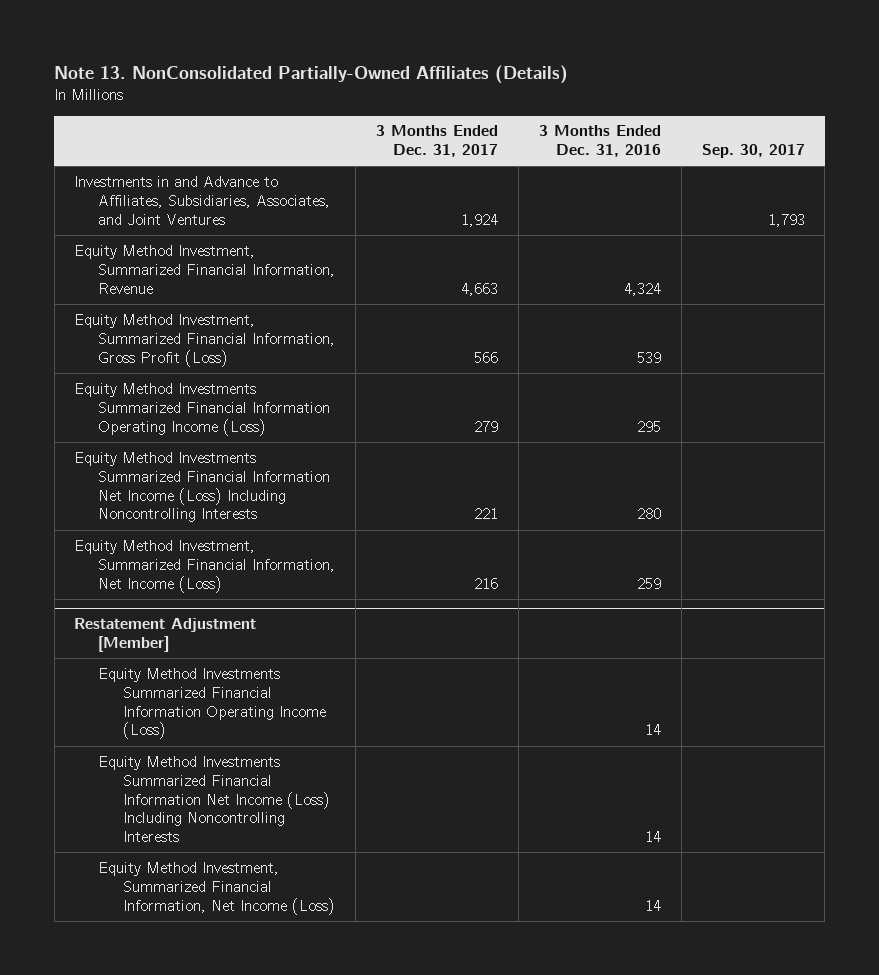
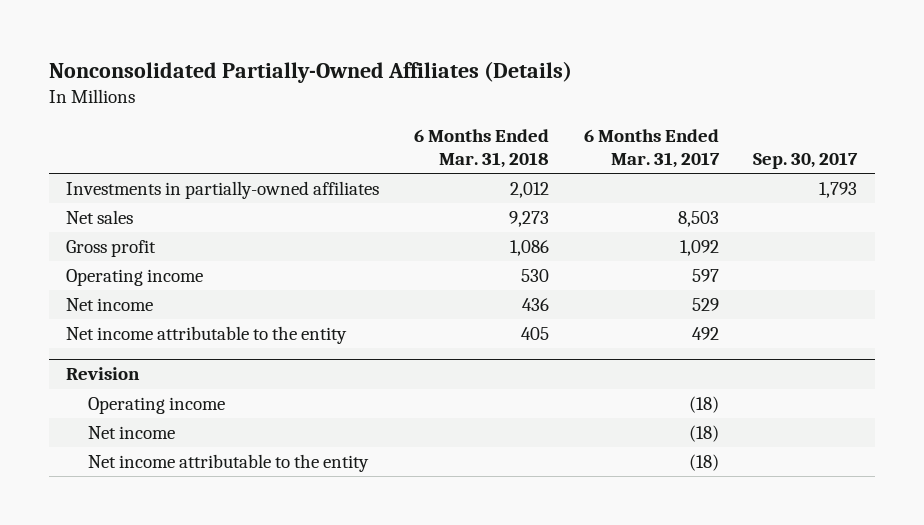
- Note 13. NonConsolidated Partially-Owned Affiliates (Details)
+ Nonconsolidated Partially-Owned Affiliates (Details)
- | 3 Months Ended Dec. 31, 2017 | 3 Months Ended Dec. 31, 2016 | Sep. 30, 2017
+ | 6 Months Ended Mar. 31, 2018 | 6 Months Ended Mar. 31, 2017 | Sep. 30, 2017
- Investments in and Advance to Affiliates, Subsidiaries, Associates, and Joint Ventures | 1,924 | | 1,793
- Equity Method Investment, Summarized Financial Information, Revenue | 4,663 | 4,324 |
- Equity Method Investment, Summarized Financial Information, Gross Profit (Loss) | 566 | 539 |
- Equity Method Investments Summarized Financial Information Operating Income (Loss) | 279 | 295 |
- Equity Method Investments Summarized Financial Information Net Income (Loss) Including Noncontrolling Interests | 221 | 280 |
- Equity Method Investment, Summarized Financial Information, Net Income (Loss) | 216 | 259 |
- Restatement Adjustment [Member]
- Equity Method Investments Summarized Financial Information Operating Income (Loss) | | 14 |
- Equity Method Investments Summarized Financial Information Net Income (Loss) Including Noncontrolling Interests | | 14 |
- Equity Method Investment, Summarized Financial Information, Net Income (Loss) | | 14 |
+ Investments in partially-owned affiliates | 2,012 | | 1,793
+ Net sales | 9,273 | 8,503 |
+ Gross profit | 1,086 | 1,092 |
+ Operating income | 530 | 597 |
+ Net income | 436 | 529 |
+ Net income attributable to the entity | 405 | 492 |
+ Revision
+ Operating income | | (18) |
+ Net income | | (18) |
+ Net income attributable to the entity | | (18) |

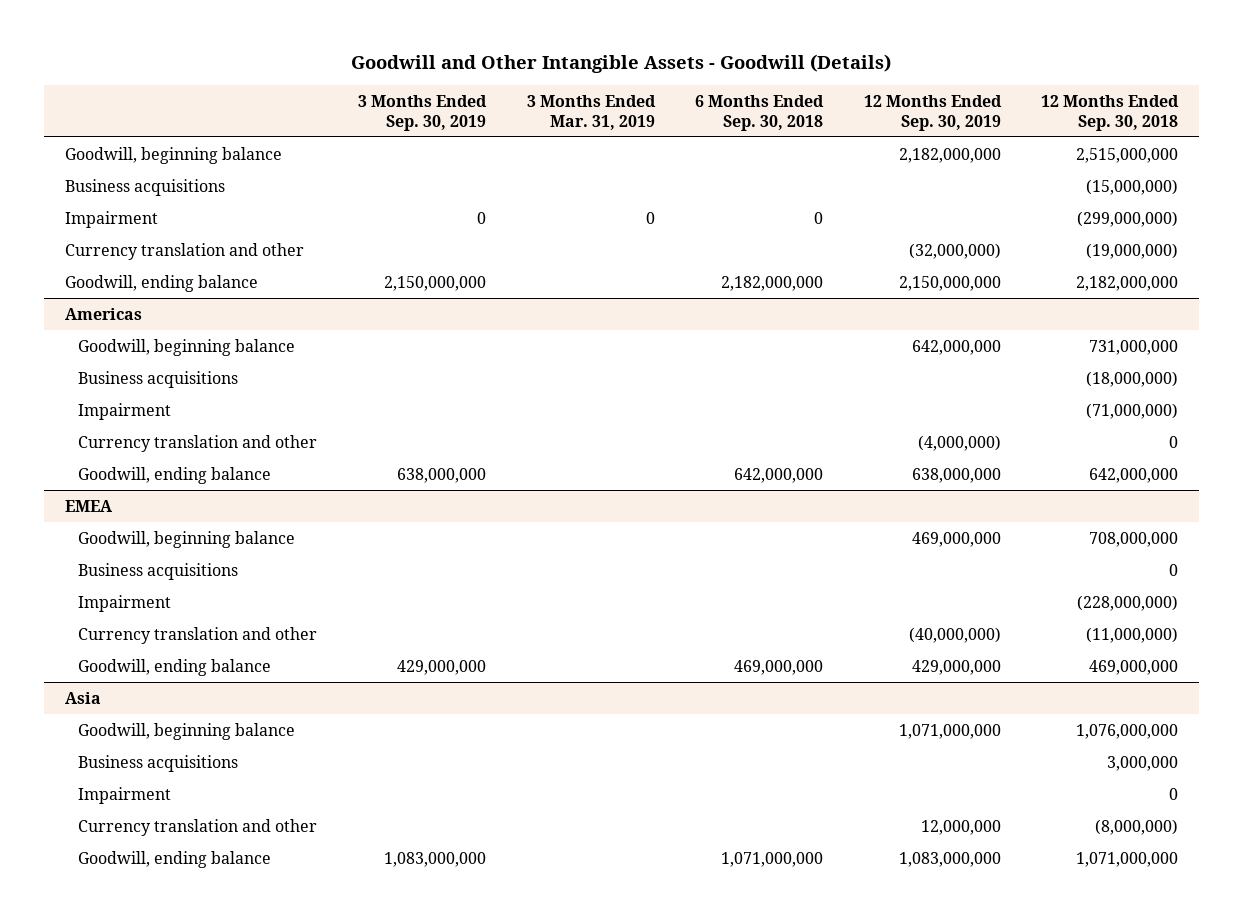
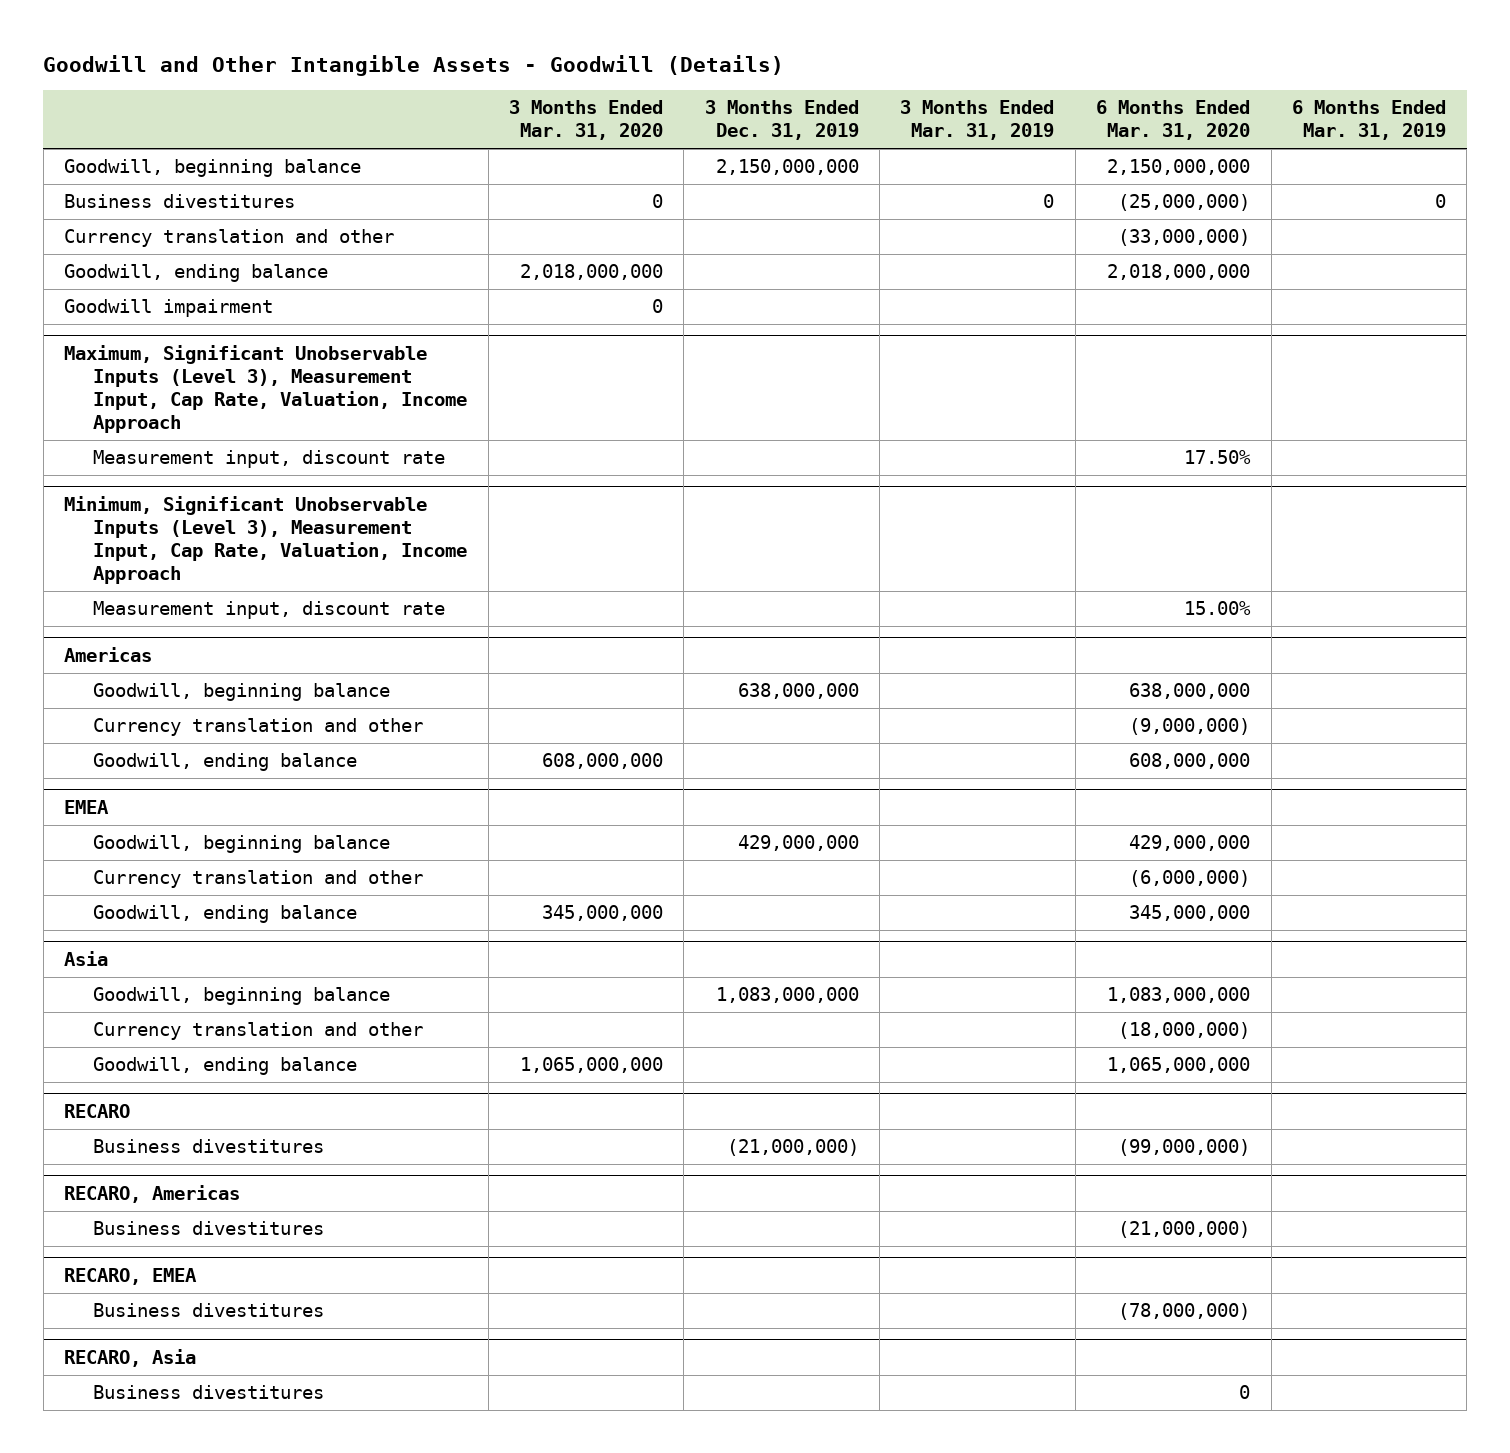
- | 3 Months Ended Sep. 30, 2019 | 3 Months Ended Mar. 31, 2019 | 6 Months Ended Sep. 30, 2018 | 12 Months Ended Sep. 30, 2019 | 12 Months Ended Sep. 30, 2018
+ | 3 Months Ended Mar. 31, 2020 | 3 Months Ended Dec. 31, 2019 | 3 Months Ended Mar. 31, 2019 | 6 Months Ended Mar. 31, 2020 | 6 Months Ended Mar. 31, 2019
- Business acquisitions | | | | | (15,000,000)
- Impairment | 0 | 0 | 0 | | (299,000,000)
+ Business divestitures | 0 | | 0 | (25,000,000) | 0
+ Goodwill impairment | 0 | | | |
+ Maximum, Significant Unobservable Inputs (Level 3), Measurement Input, Cap Rate, Valuation, Income Approach
+ Measurement input, discount rate | | | | 17.50% |
+ Minimum, Significant Unobservable Inputs (Level 3), Measurement Input, Cap Rate, Valuation, Income Approach
+ Measurement input, discount rate | | | | 15.00% |
@ Americas
- Business acquisitions | | | | | (18,000,000)
- Impairment | | | | | (71,000,000)
@ EMEA
- Business acquisitions | | | | | 0
- Impairment | | | | | (228,000,000)
@ Asia
- Business acquisitions | | | | | 3,000,000
- Impairment | | | | | 0
+ RECARO
+ Business divestitures | | (21,000,000) | | (99,000,000) |
+ RECARO, Americas
+ Business divestitures | | | | (21,000,000) |
+ RECARO, EMEA
+ Business divestitures | | | | (78,000,000) |
+ RECARO, Asia
+ Business divestitures | | | | 0 |

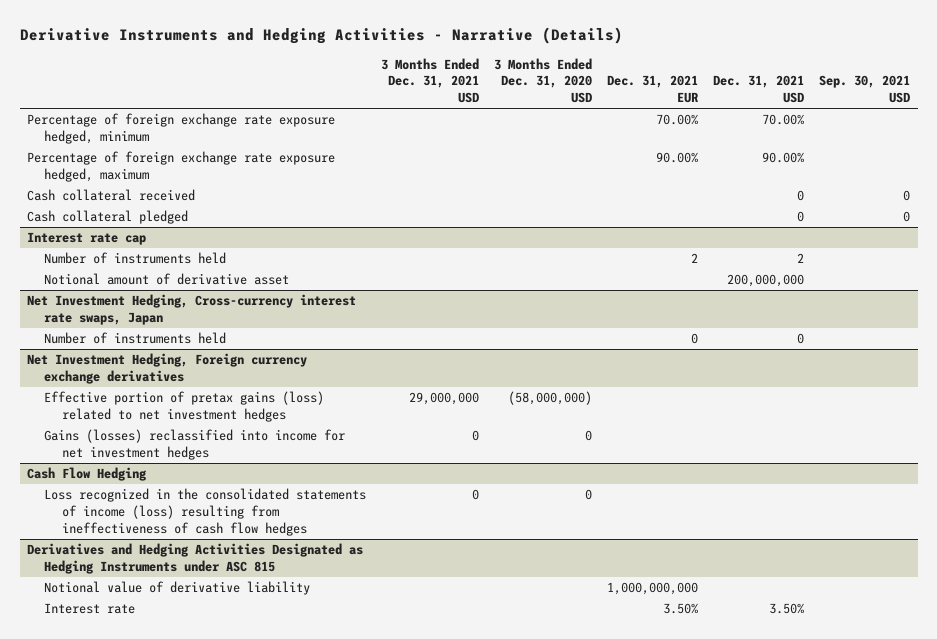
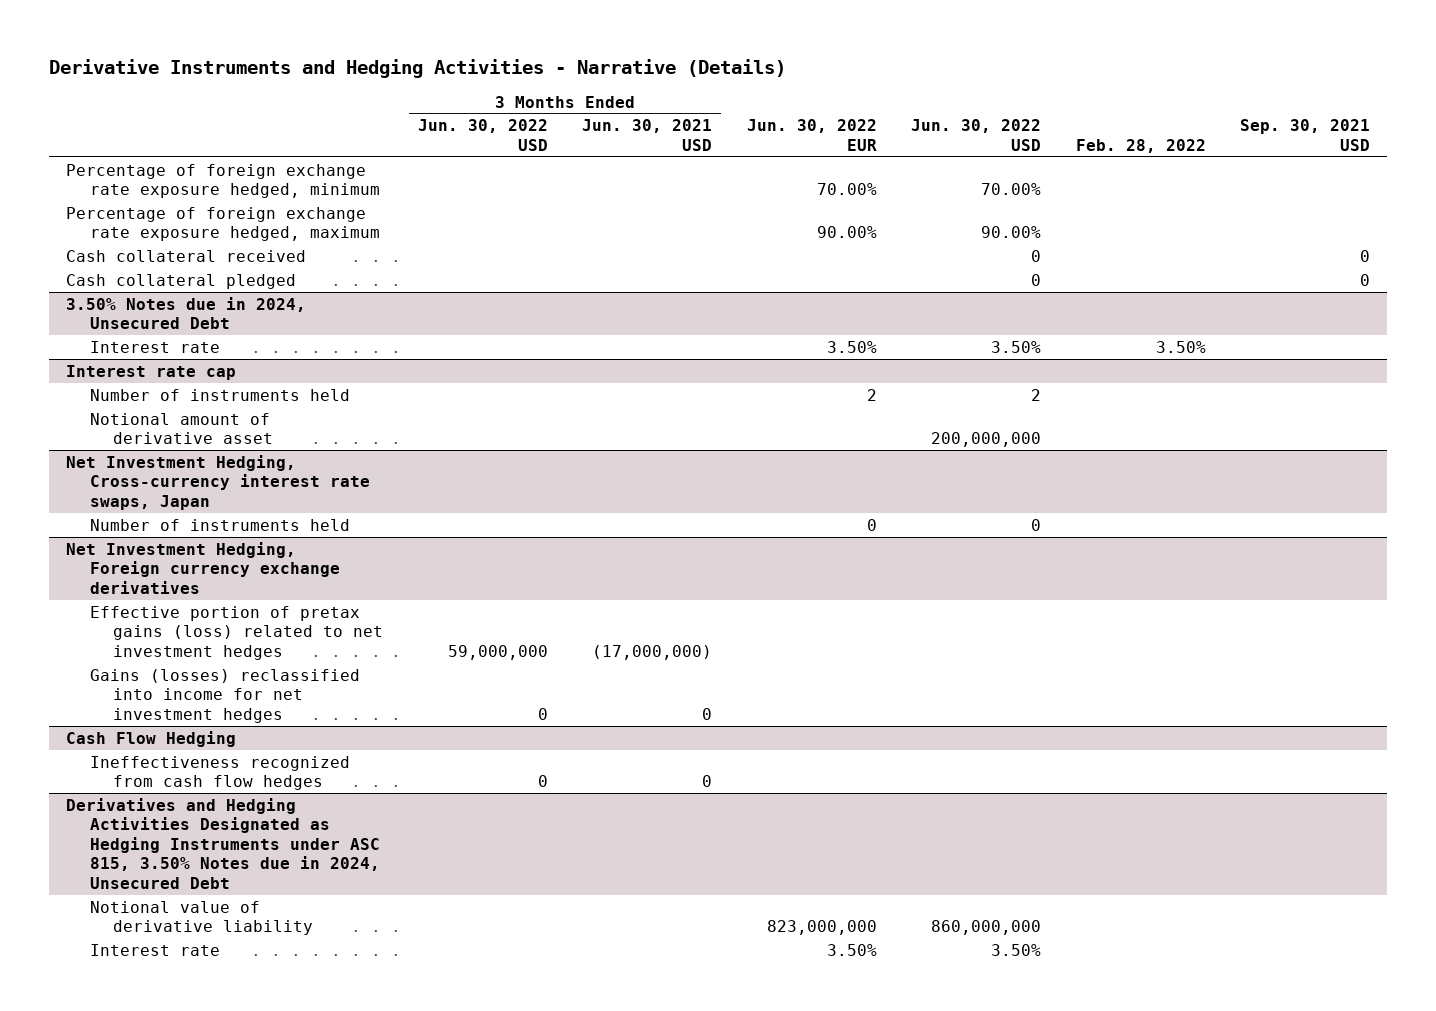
- | 3 Months Ended Dec. 31, 2021 USD | 3 Months Ended Dec. 31, 2020 USD | Dec. 31, 2021 EUR | Dec. 31, 2021 USD | Sep. 30, 2021 USD
+ | 3 Months Ended Jun. 30, 2022 USD | 3 Months Ended Jun. 30, 2021 USD | Jun. 30, 2022 EUR | Jun. 30, 2022 USD | Feb. 28, 2022 | Sep. 30, 2021 USD
+ 3.50% Notes due in 2024, Unsecured Debt
+ Interest rate | | | 3.50% | 3.50% | 3.50% |
@ Cash Flow Hedging
- Loss recognized in the consolidated statements of income (loss) resulting from ineffectiveness of cash flow hedges | 0 | 0 | | |
- Derivatives and Hedging Activities Designated as Hedging Instruments under ASC 815
@ Cash Flow Hedging
+ Ineffectiveness recognized from cash flow hedges | 0 | 0 | | | |
+ Derivatives and Hedging Activities Designated as Hedging Instruments under ASC 815, 3.50% Notes due in 2024, Unsecured Debt

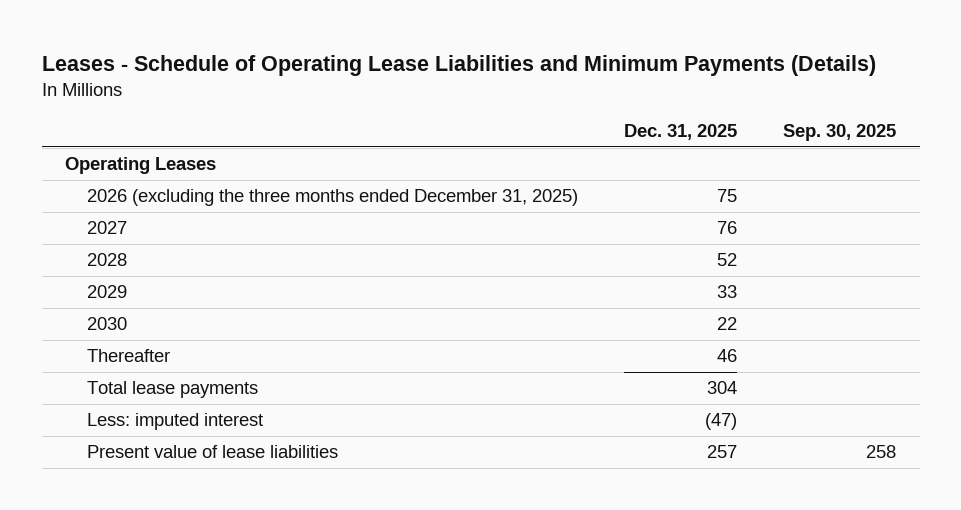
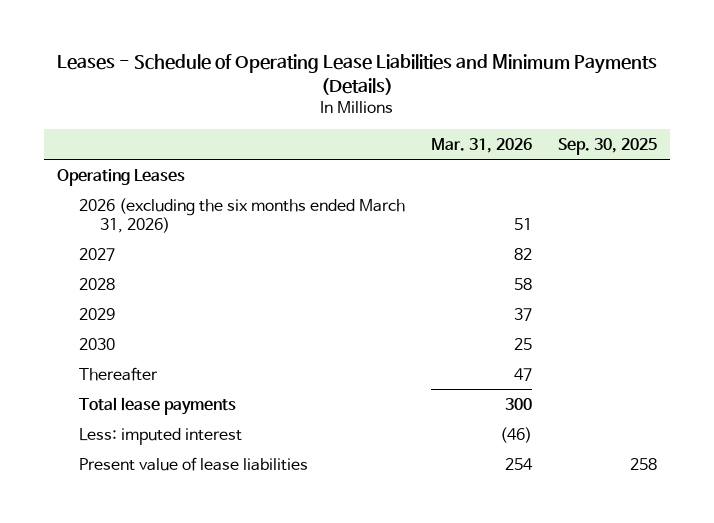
- | Dec. 31, 2025 | Sep. 30, 2025
+ | Mar. 31, 2026 | Sep. 30, 2025
- 2026 (excluding the three months ended December 31, 2025) | 75 |
+ 2026 (excluding the six months ended March 31, 2026) | 51 |

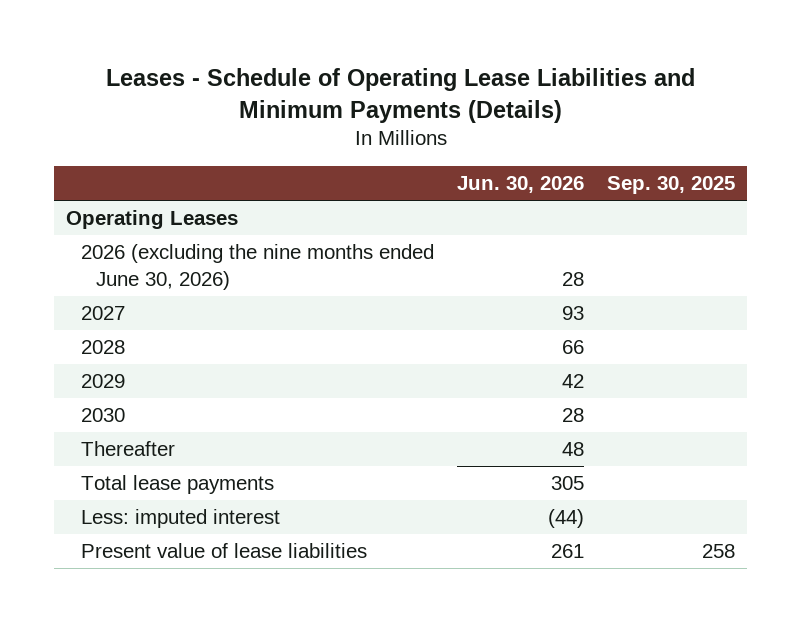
- | Mar. 31, 2026 | Sep. 30, 2025
+ | Jun. 30, 2026 | Sep. 30, 2025
- 2026 (excluding the six months ended March 31, 2026) | 51 |
+ 2026 (excluding the nine months ended June 30, 2026) | 28 |

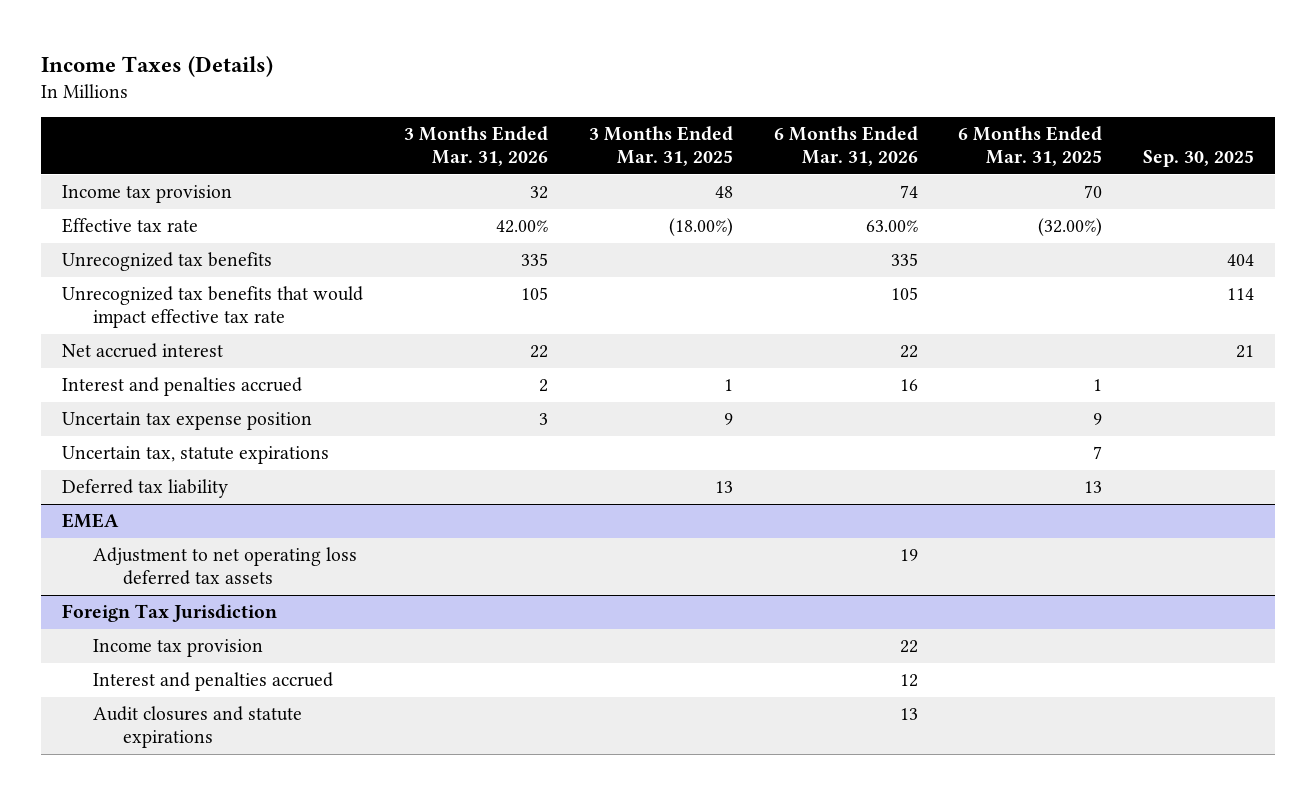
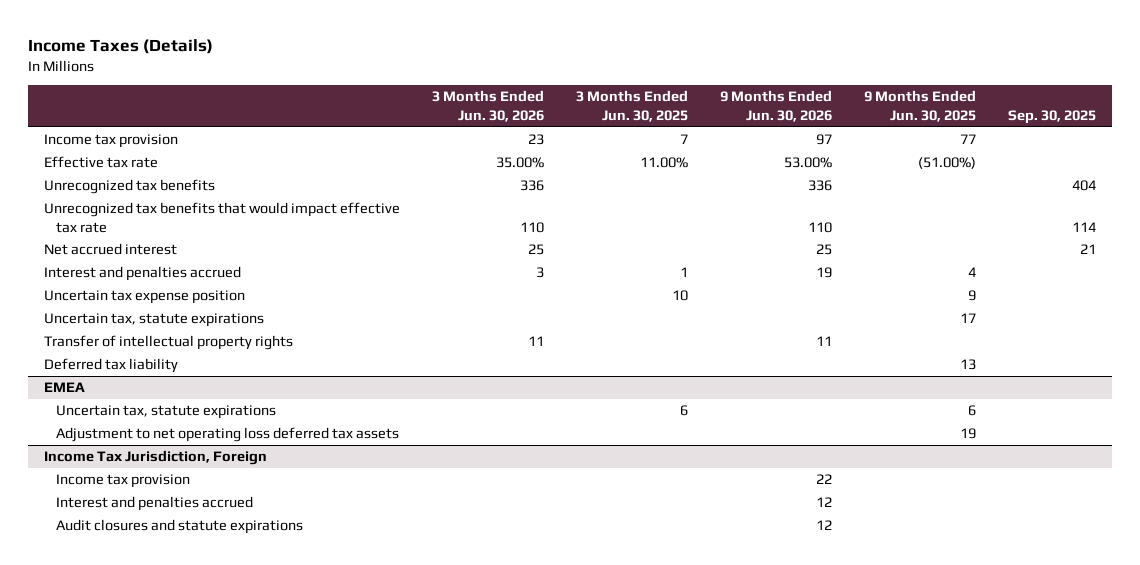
- | 3 Months Ended Mar. 31, 2026 | 3 Months Ended Mar. 31, 2025 | 6 Months Ended Mar. 31, 2026 | 6 Months Ended Mar. 31, 2025 | Sep. 30, 2025
+ | 3 Months Ended Jun. 30, 2026 | 3 Months Ended Jun. 30, 2025 | 9 Months Ended Jun. 30, 2026 | 9 Months Ended Jun. 30, 2025 | Sep. 30, 2025
+ Transfer of intellectual property rights | 11 | | 11 | |
@ EMEA
+ Uncertain tax, statute expirations | | 6 | | 6 |
- Foreign Tax Jurisdiction
+ Income Tax Jurisdiction, Foreign

